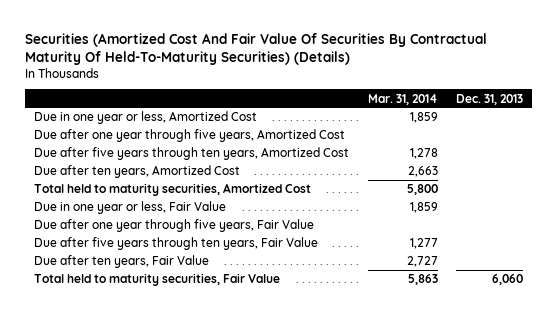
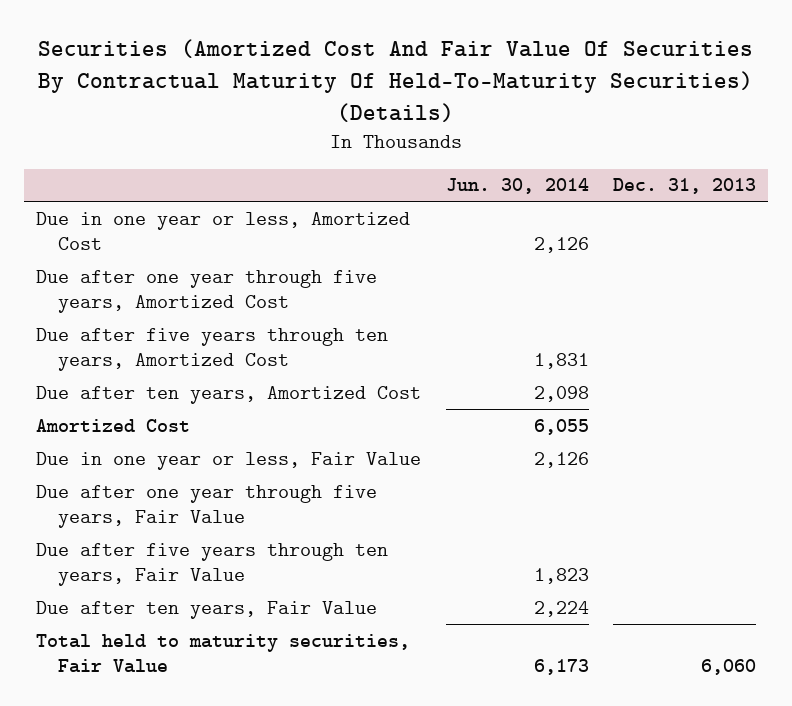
- | Mar. 31, 2014 | Dec. 31, 2013
+ | Jun. 30, 2014 | Dec. 31, 2013
- Total held to maturity securities, Amortized Cost | 5,800 |
+ Amortized Cost | 6,055 |

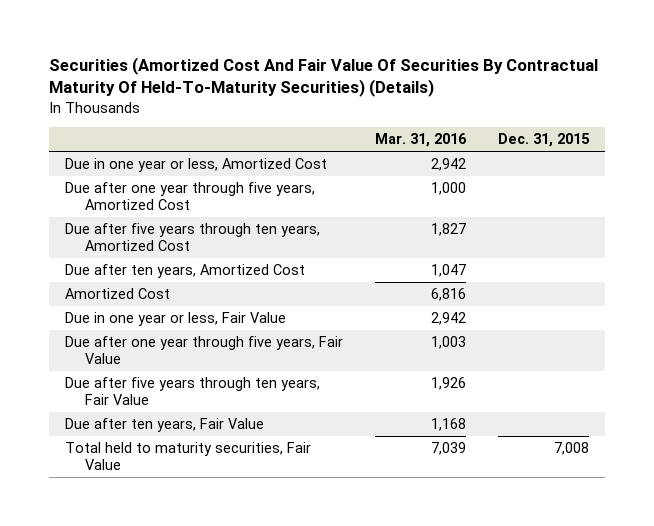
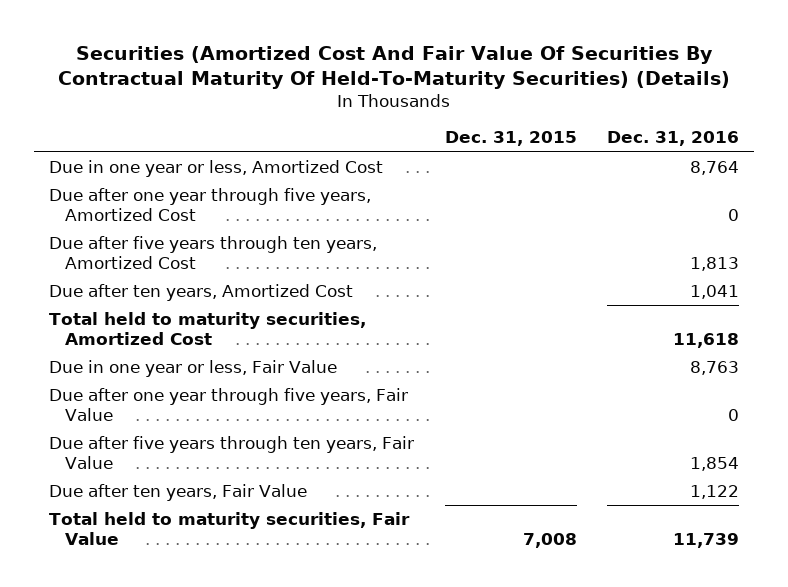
- | Mar. 31, 2016 | Dec. 31, 2015
+ | Dec. 31, 2015 | Dec. 31, 2016
- Amortized Cost | 6,816 |
+ Total held to maturity securities, Amortized Cost | | 11,618

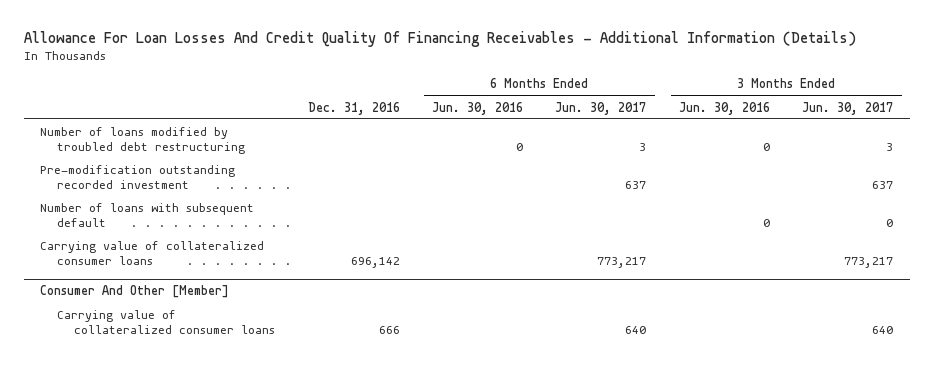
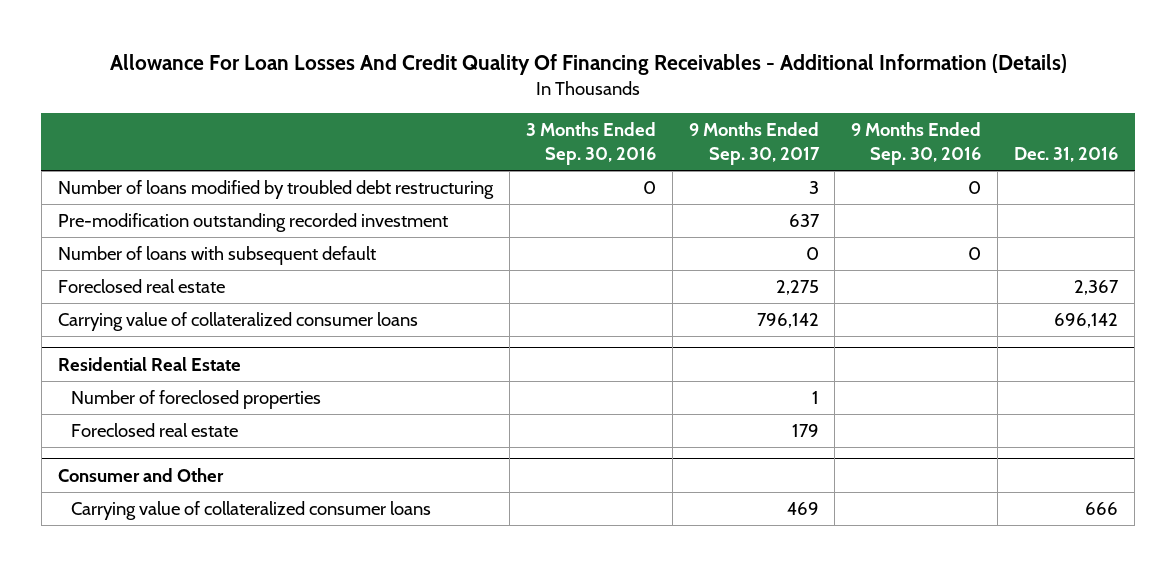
- | Dec. 31, 2016 | 6 Months Ended Jun. 30, 2016 | 6 Months Ended Jun. 30, 2017 | 3 Months Ended Jun. 30, 2016 | 3 Months Ended Jun. 30, 2017
+ | 3 Months Ended Sep. 30, 2016 | 9 Months Ended Sep. 30, 2017 | 9 Months Ended Sep. 30, 2016 | Dec. 31, 2016
+ Foreclosed real estate | | 2,275 | | 2,367
- Consumer And Other [Member]
+ Residential Real Estate
+ Number of foreclosed properties | | 1 | |
+ Foreclosed real estate | | 179 | |
+ Consumer and Other

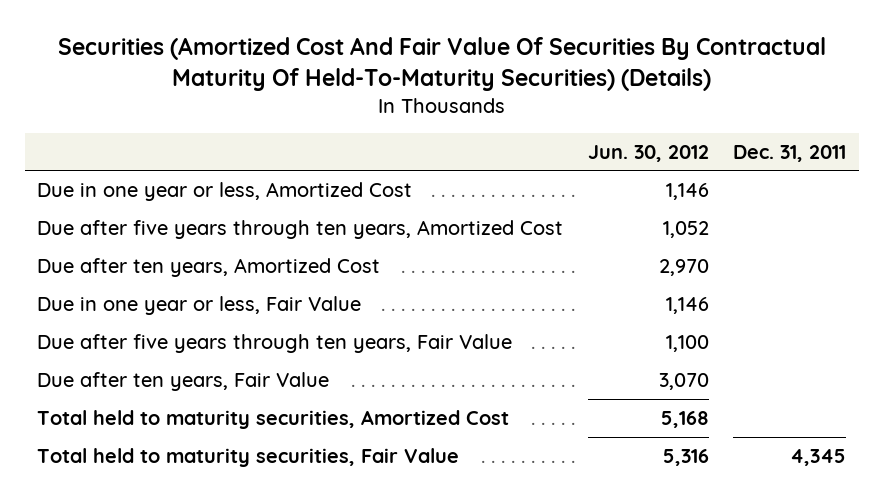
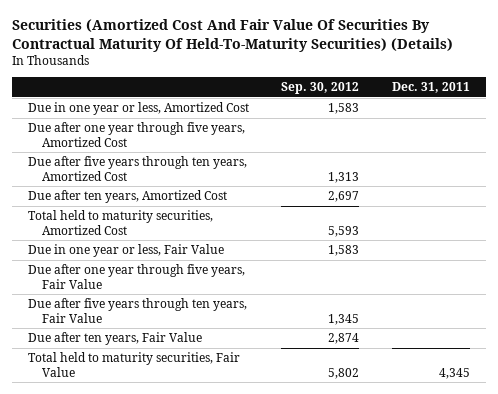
- | Jun. 30, 2012 | Dec. 31, 2011
+ | Sep. 30, 2012 | Dec. 31, 2011
+ Due after one year through five years, Amortized Cost
moved up: Total held to maturity securities, Amortized Cost | 5,593 |
+ Due after one year through five years, Fair Value

